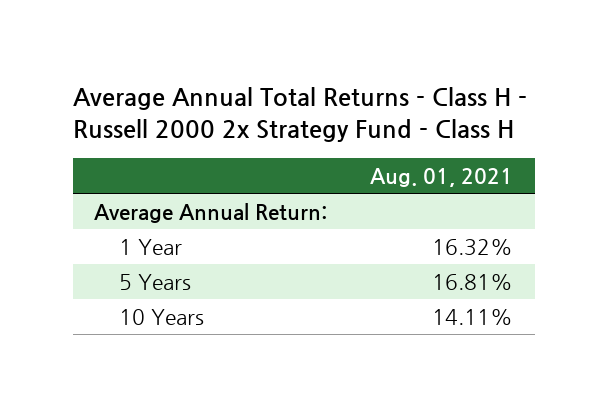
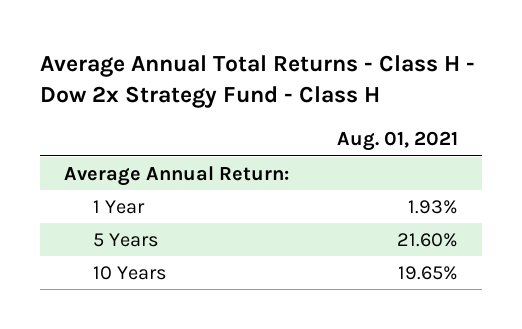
- Average Annual Total Returns - Class H - Russell 2000 2x Strategy Fund - Class H
+ Average Annual Total Returns - Class H - Dow 2x Strategy Fund - Class H
- 1 Year | 16.32%
- 5 Years | 16.81%
- 10 Years | 14.11%
+ 1 Year | 1.93%
+ 5 Years | 21.60%
+ 10 Years | 19.65%

